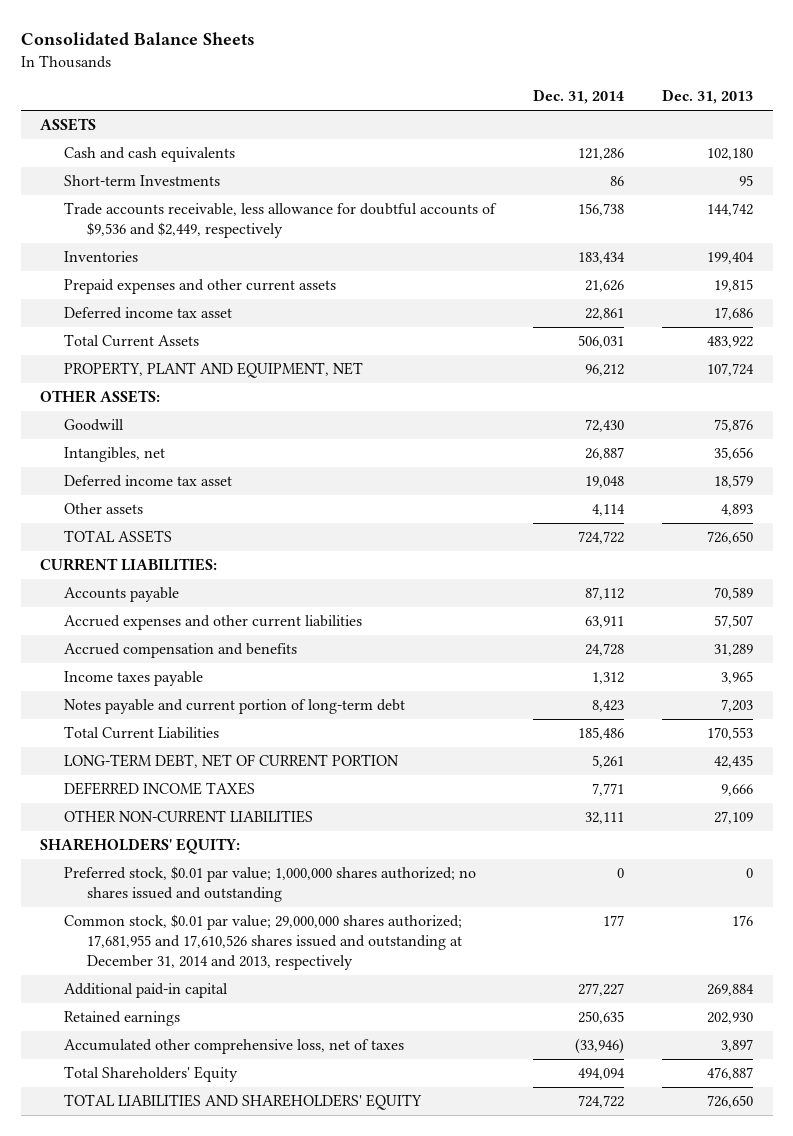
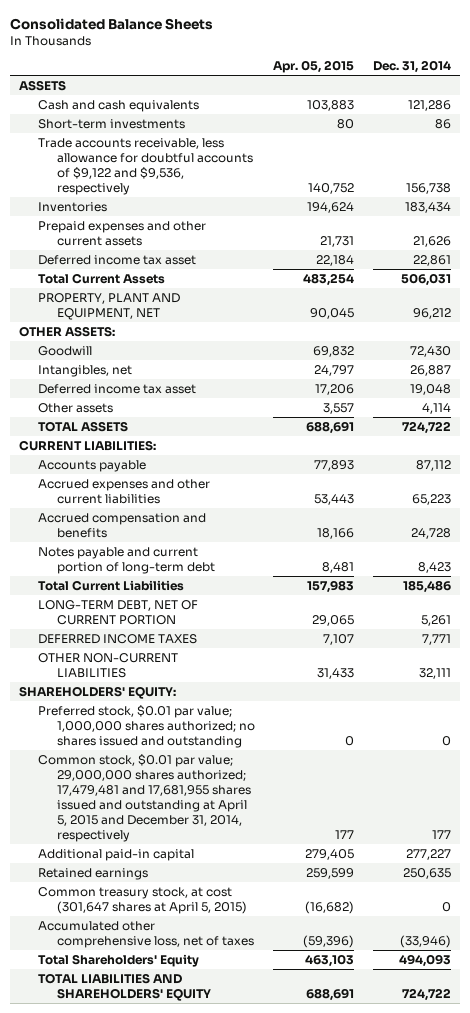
- | Dec. 31, 2014 | Dec. 31, 2013
+ | Apr. 05, 2015 | Dec. 31, 2014
- Short-term Investments | 86 | 95
- Trade accounts receivable, less allowance for doubtful accounts of $9,536 and $2,449, respectively | 156,738 | 144,742
+ Short-term investments | 80 | 86
+ Trade accounts receivable, less allowance for doubtful accounts of $9,122 and $9,536, respectively | 140,752 | 156,738
- Accrued expenses and other current liabilities | 63,911 | 57,507
+ Accrued expenses and other current liabilities | 53,443 | 65,223
- Income taxes payable | 1,312 | 3,965
- Common stock, $0.01 par value; 29,000,000 shares authorized; 17,681,955 and 17,610,526 shares issued and outstanding at December 31, 2014 and 2013, respectively | 177 | 176
+ Common stock, $0.01 par value; 29,000,000 shares authorized; 17,479,481 and 17,681,955 shares issued and outstanding at April 5, 2015 and December 31, 2014, respectively | 177 | 177
+ Common treasury stock, at cost (301,647 shares at April 5, 2015) | (16,682) | 0
- Total Shareholders' Equity | 494,094 | 476,887
+ Total Shareholders' Equity | 463,103 | 494,093

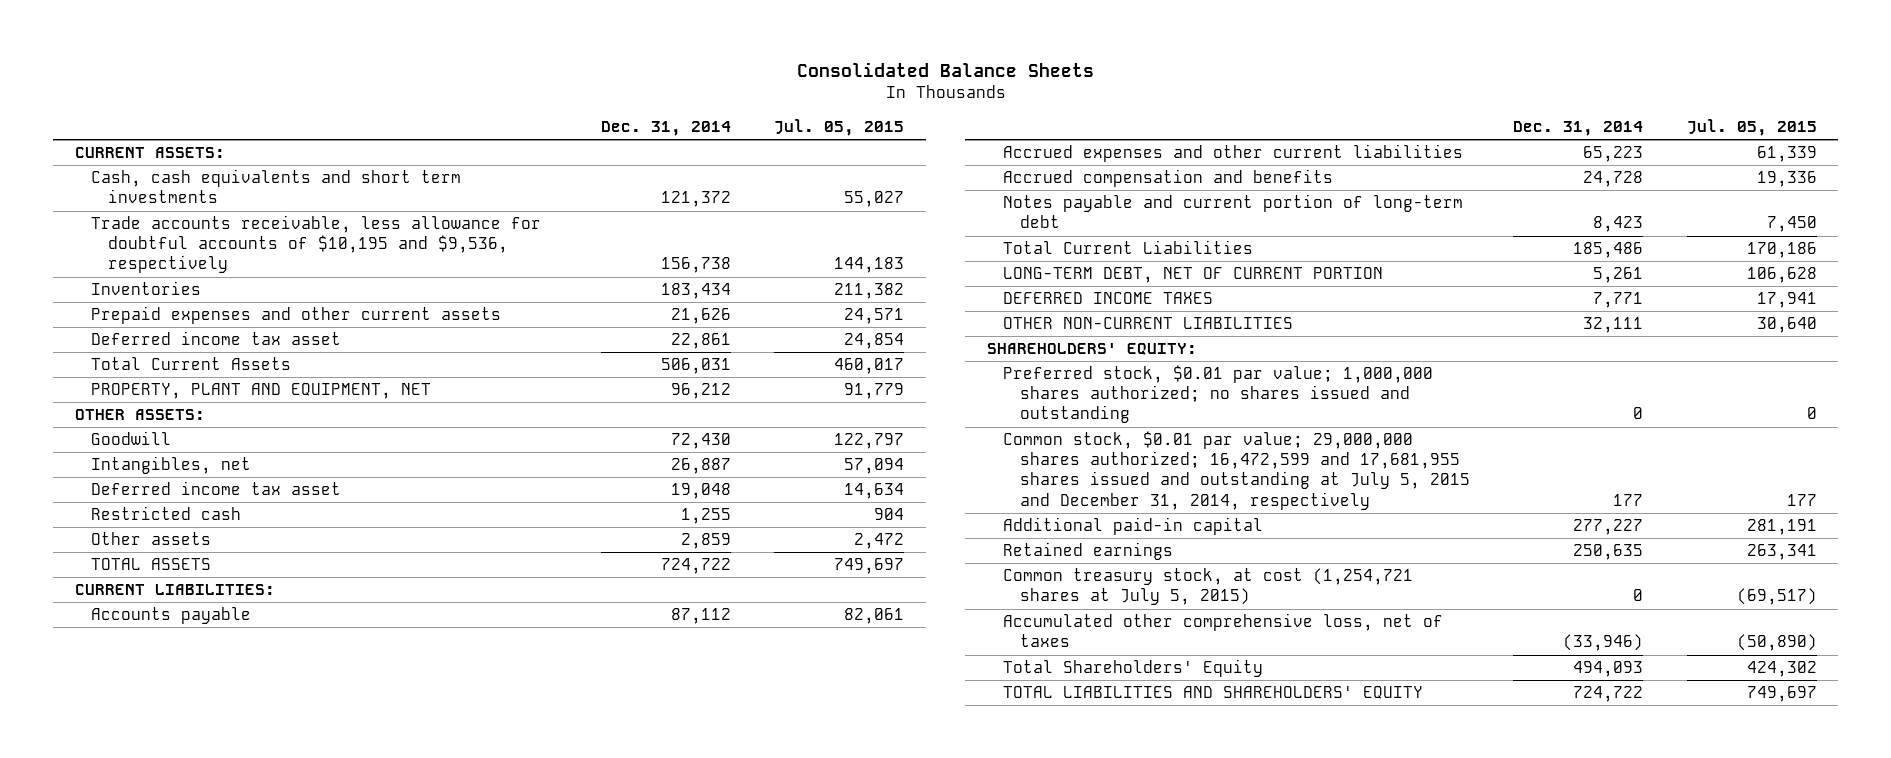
- | Apr. 05, 2015 | Dec. 31, 2014
+ | Dec. 31, 2014 | Jul. 05, 2015
- ASSETS
- Cash and cash equivalents | 103,883 | 121,286
- Short-term investments | 80 | 86
- Trade accounts receivable, less allowance for doubtful accounts of $9,122 and $9,536, respectively | 140,752 | 156,738
+ CURRENT ASSETS:
+ Cash, cash equivalents and short term investments | 121,372 | 55,027
+ Trade accounts receivable, less allowance for doubtful accounts of $10,195 and $9,536, respectively | 156,738 | 144,183
- Other assets | 3,557 | 4,114
+ Restricted cash | 1,255 | 904
+ Other assets | 2,859 | 2,472
- Common stock, $0.01 par value; 29,000,000 shares authorized; 17,479,481 and 17,681,955 shares issued and outstanding at April 5, 2015 and December 31, 2014, respectively | 177 | 177
+ Common stock, $0.01 par value; 29,000,000 shares authorized; 16,472,599 and 17,681,955 shares issued and outstanding at July 5, 2015 and December 31, 2014, respectively | 177 | 177
- Common treasury stock, at cost (301,647 shares at April 5, 2015) | (16,682) | 0
+ Common treasury stock, at cost (1,254,721 shares at July 5, 2015) | 0 | (69,517)

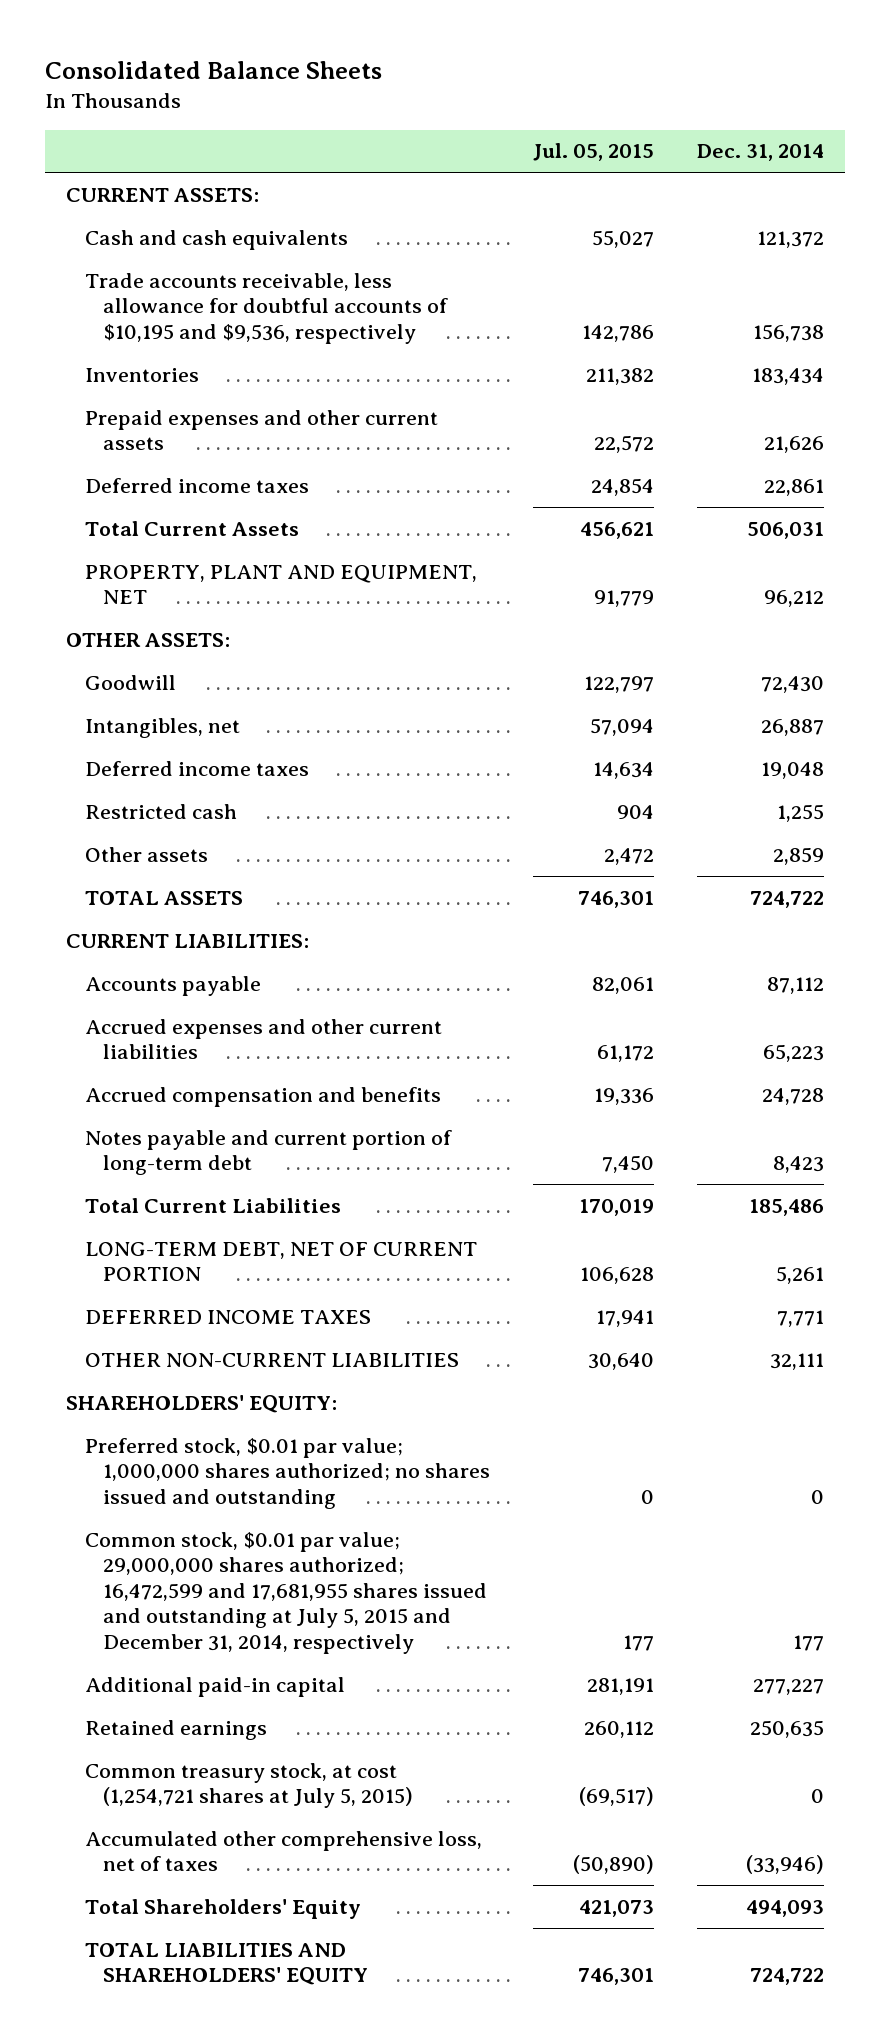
- | Dec. 31, 2014 | Jul. 05, 2015
+ | Jul. 05, 2015 | Dec. 31, 2014
- Cash, cash equivalents and short term investments | 121,372 | 55,027
- Trade accounts receivable, less allowance for doubtful accounts of $10,195 and $9,536, respectively | 156,738 | 144,183
+ Cash and cash equivalents | 55,027 | 121,372
+ Trade accounts receivable, less allowance for doubtful accounts of $10,195 and $9,536, respectively | 142,786 | 156,738
- Prepaid expenses and other current assets | 21,626 | 24,571
- Deferred income tax asset | 22,861 | 24,854
- Total Current Assets | 506,031 | 460,017
+ Prepaid expenses and other current assets | 22,572 | 21,626
+ Deferred income taxes | 24,854 | 22,861
+ Total Current Assets | 456,621 | 506,031
- Deferred income tax asset | 19,048 | 14,634
+ Deferred income taxes | 14,634 | 19,048
- TOTAL ASSETS | 724,722 | 749,697
+ TOTAL ASSETS | 746,301 | 724,722
- Accrued expenses and other current liabilities | 65,223 | 61,339
+ Accrued expenses and other current liabilities | 61,172 | 65,223
- Total Current Liabilities | 185,486 | 170,186
+ Total Current Liabilities | 170,019 | 185,486
- Retained earnings | 250,635 | 263,341
+ Retained earnings | 260,112 | 250,635
- Total Shareholders' Equity | 494,093 | 424,302
- TOTAL LIABILITIES AND SHAREHOLDERS' EQUITY | 724,722 | 749,697
+ Total Shareholders' Equity | 421,073 | 494,093
+ TOTAL LIABILITIES AND SHAREHOLDERS' EQUITY | 746,301 | 724,722

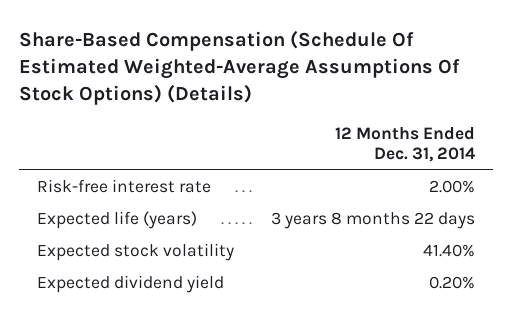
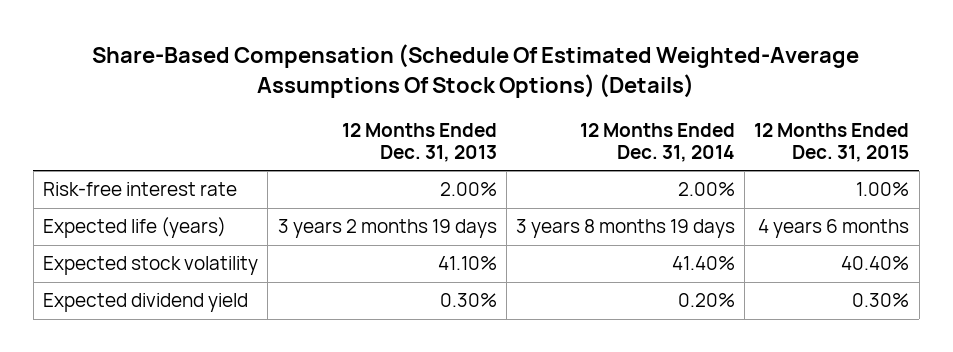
- | 12 Months Ended Dec. 31, 2014
+ | 12 Months Ended Dec. 31, 2013 | 12 Months Ended Dec. 31, 2014 | 12 Months Ended Dec. 31, 2015
- Expected life (years) | 3 years 8 months 22 days
+ Expected life (years) | 3 years 2 months 19 days | 3 years 8 months 19 days | 4 years 6 months

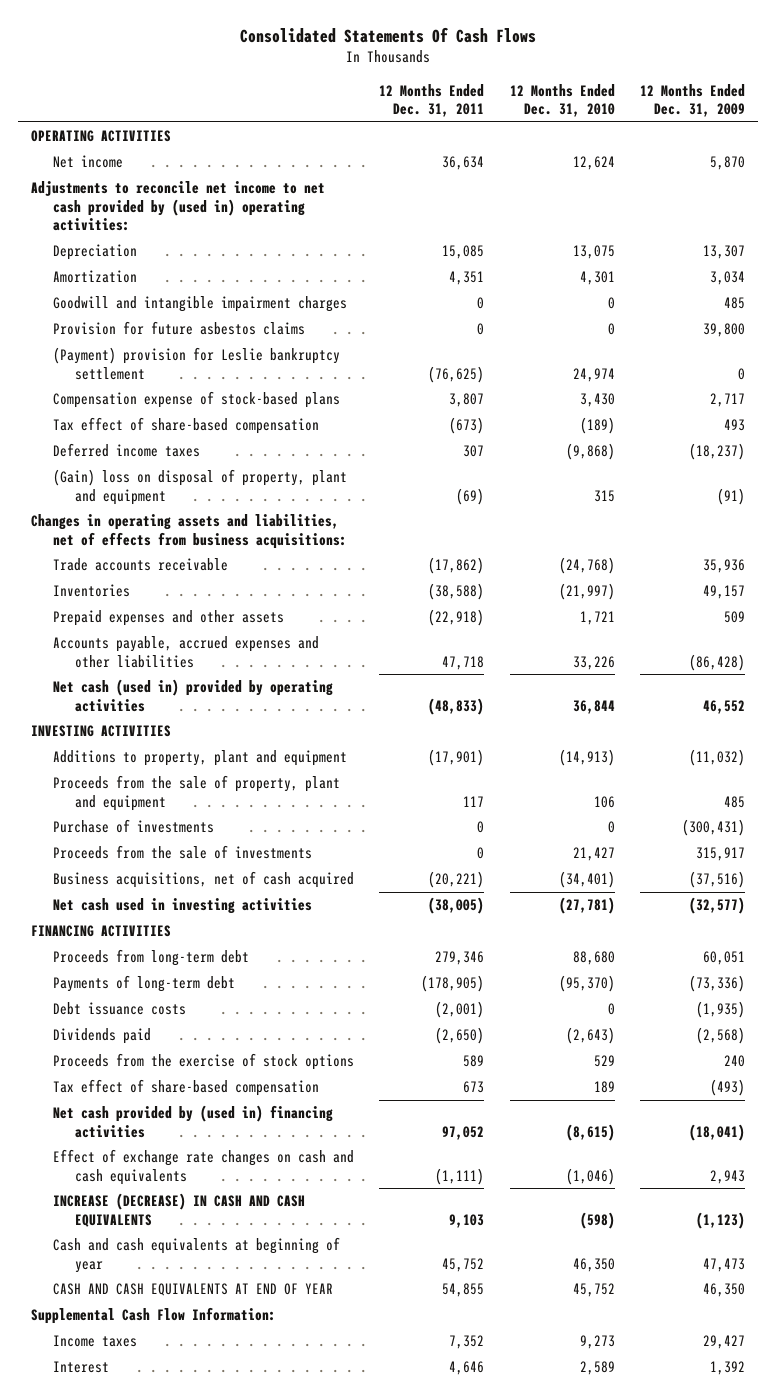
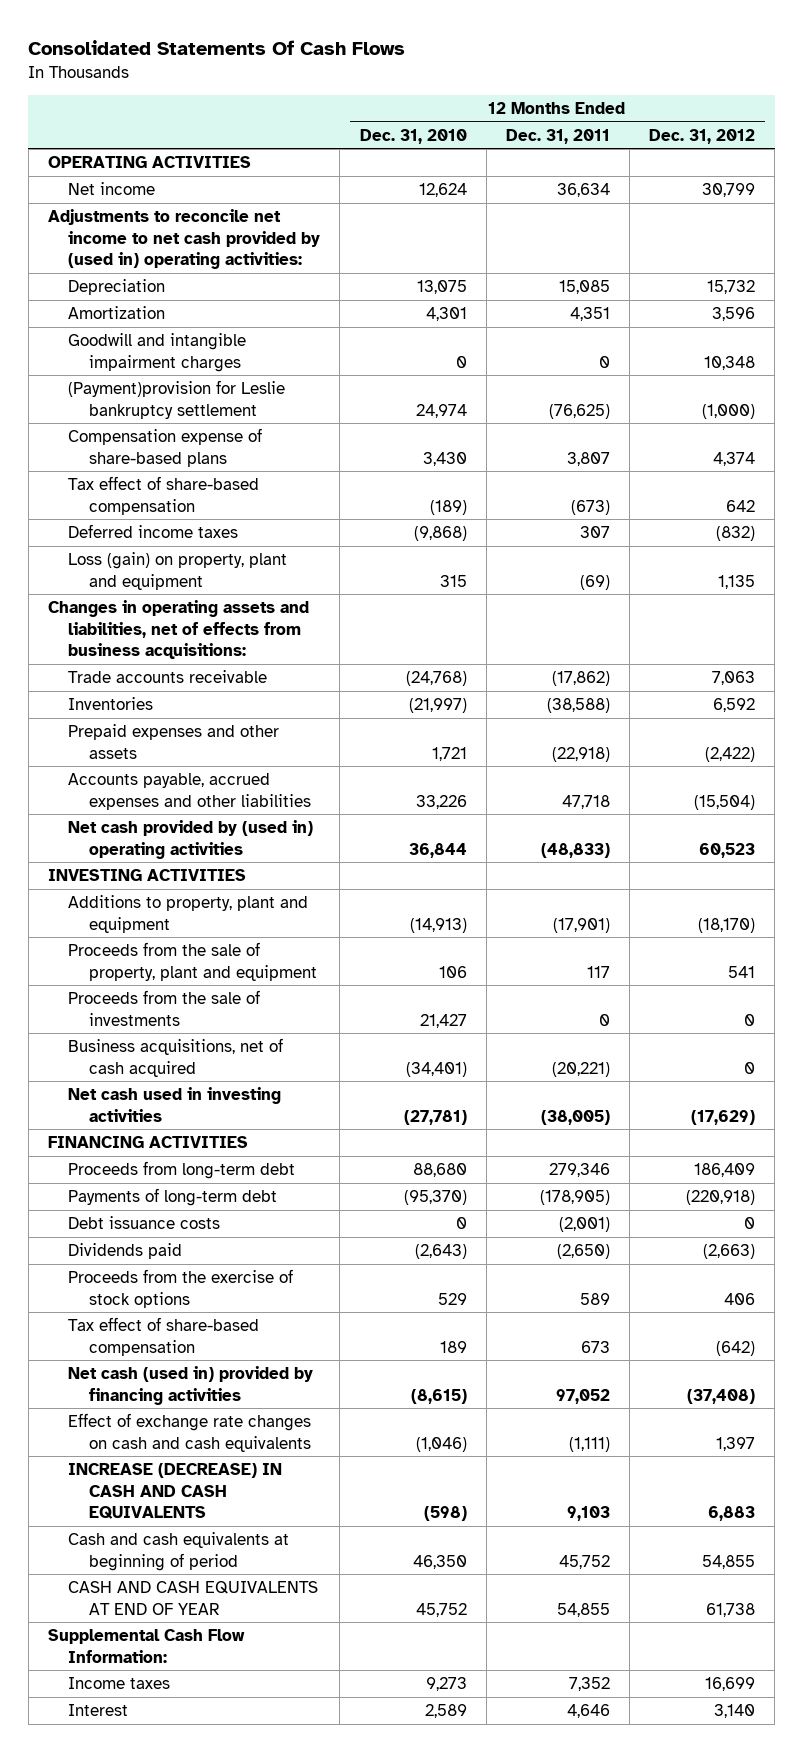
- | 12 Months Ended Dec. 31, 2011 | 12 Months Ended Dec. 31, 2010 | 12 Months Ended Dec. 31, 2009
+ | 12 Months Ended Dec. 31, 2010 | 12 Months Ended Dec. 31, 2011 | 12 Months Ended Dec. 31, 2012
- Provision for future asbestos claims | 0 | 0 | 39,800
- (Payment) provision for Leslie bankruptcy settlement | (76,625) | 24,974 | 0
- Compensation expense of stock-based plans | 3,807 | 3,430 | 2,717
+ (Payment)provision for Leslie bankruptcy settlement | 24,974 | (76,625) | (1,000)
+ Compensation expense of share-based plans | 3,430 | 3,807 | 4,374
- (Gain) loss on disposal of property, plant and equipment | (69) | 315 | (91)
+ Loss (gain) on property, plant and equipment | 315 | (69) | 1,135
- Net cash (used in) provided by operating activities | (48,833) | 36,844 | 46,552
+ Net cash provided by (used in) operating activities | 36,844 | (48,833) | 60,523
- Purchase of investments | 0 | 0 | (300,431)
- Net cash provided by (used in) financing activities | 97,052 | (8,615) | (18,041)
+ Net cash (used in) provided by financing activities | (8,615) | 97,052 | (37,408)
- Cash and cash equivalents at beginning of year | 45,752 | 46,350 | 47,473
+ Cash and cash equivalents at beginning of period | 46,350 | 45,752 | 54,855

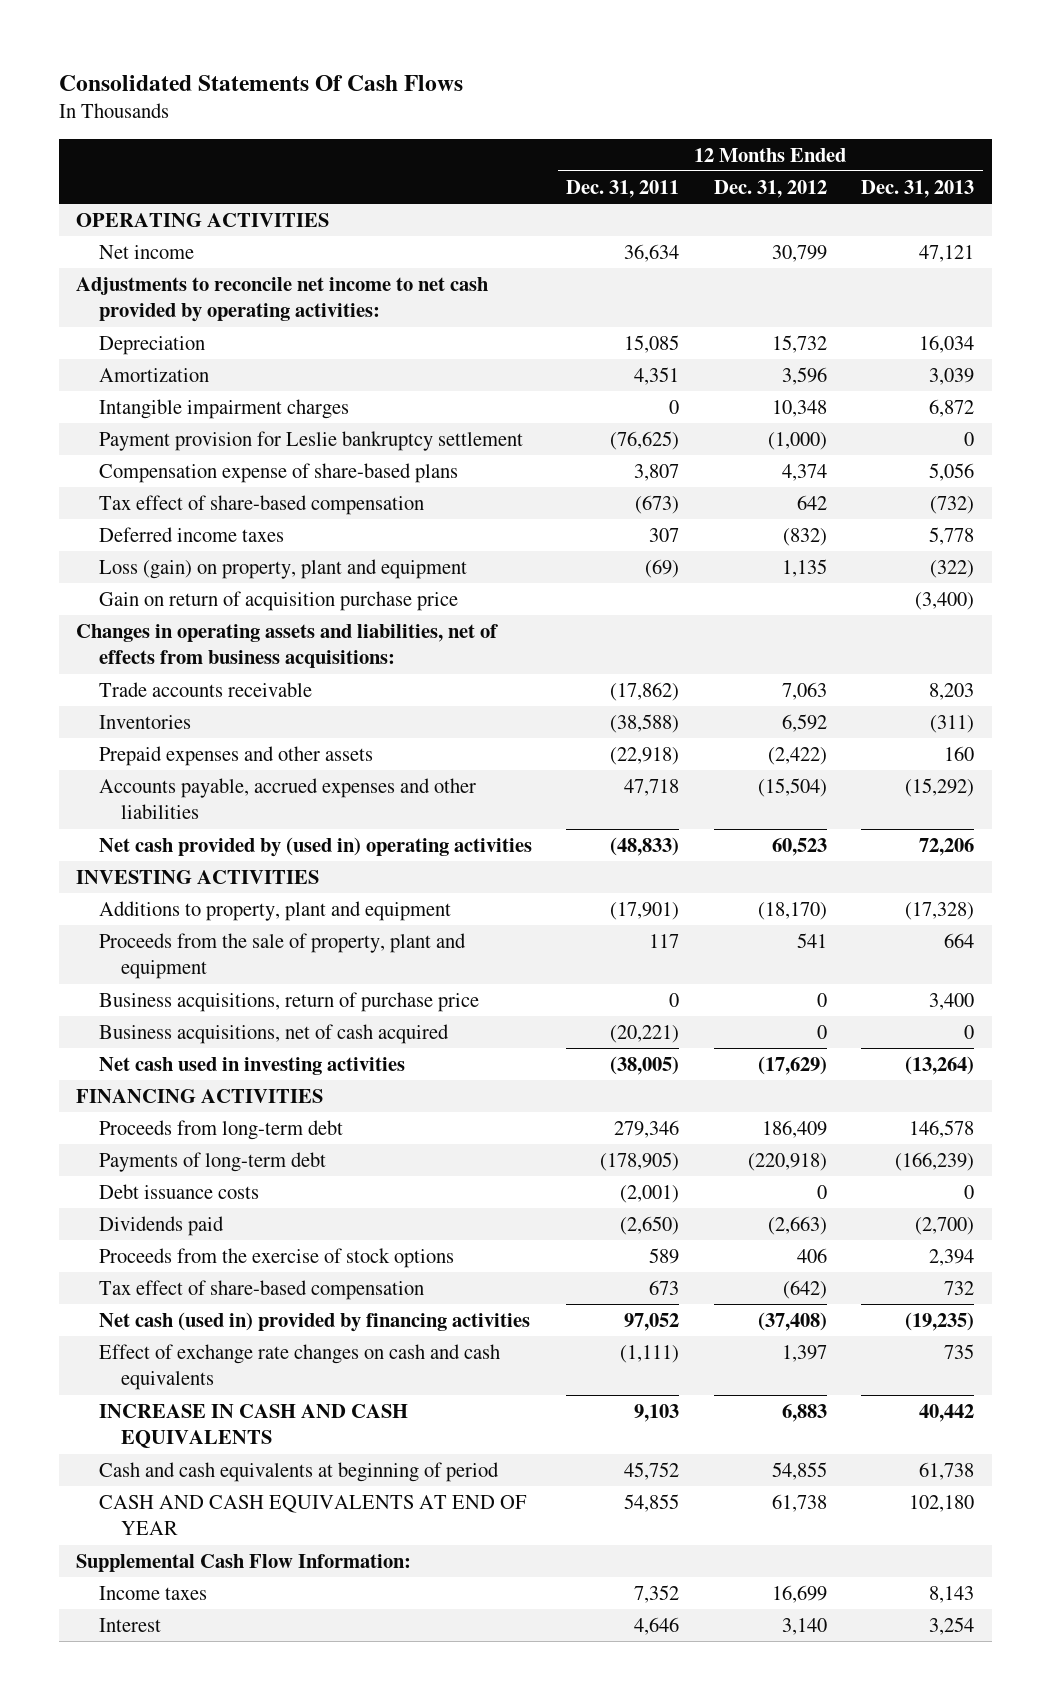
- | 12 Months Ended Dec. 31, 2010 | 12 Months Ended Dec. 31, 2011 | 12 Months Ended Dec. 31, 2012
+ | 12 Months Ended Dec. 31, 2011 | 12 Months Ended Dec. 31, 2012 | 12 Months Ended Dec. 31, 2013
- Adjustments to reconcile net income to net cash provided by (used in) operating activities:
+ Adjustments to reconcile net income to net cash provided by operating activities:
- Goodwill and intangible impairment charges | 0 | 0 | 10,348
- (Payment)provision for Leslie bankruptcy settlement | 24,974 | (76,625) | (1,000)
+ Intangible impairment charges | 0 | 10,348 | 6,872
+ Payment provision for Leslie bankruptcy settlement | (76,625) | (1,000) | 0
+ Gain on return of acquisition purchase price | | | (3,400)
- Proceeds from the sale of investments | 21,427 | 0 | 0
+ Business acquisitions, return of purchase price | 0 | 0 | 3,400
- INCREASE (DECREASE) IN CASH AND CASH EQUIVALENTS | (598) | 9,103 | 6,883
+ INCREASE IN CASH AND CASH EQUIVALENTS | 9,103 | 6,883 | 40,442

